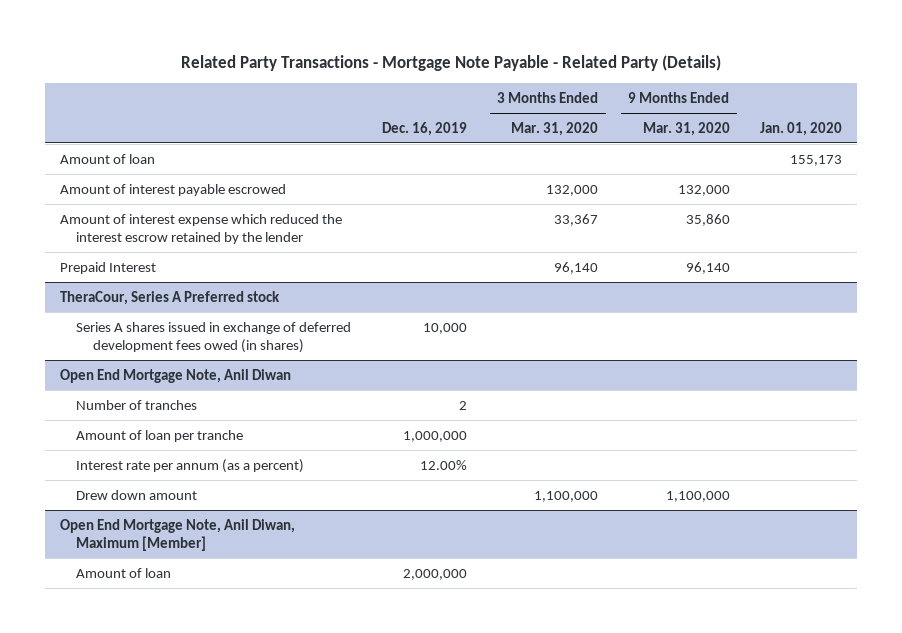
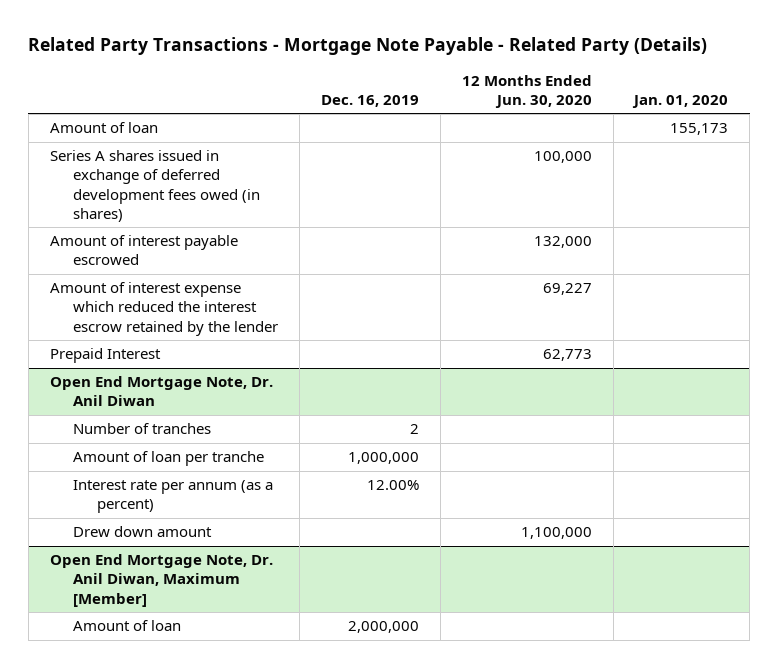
- | Dec. 16, 2019 | 3 Months Ended Mar. 31, 2020 | 9 Months Ended Mar. 31, 2020 | Jan. 01, 2020
+ | Dec. 16, 2019 | 12 Months Ended Jun. 30, 2020 | Jan. 01, 2020
+ Series A shares issued in exchange of deferred development fees owed (in shares) | | 100,000 |
- TheraCour, Series A Preferred stock
- Series A shares issued in exchange of deferred development fees owed (in shares) | 10,000 | | |
- Open End Mortgage Note, Anil Diwan
+ Open End Mortgage Note, Dr. Anil Diwan
- Open End Mortgage Note, Anil Diwan, Maximum [Member]
+ Open End Mortgage Note, Dr. Anil Diwan, Maximum [Member]

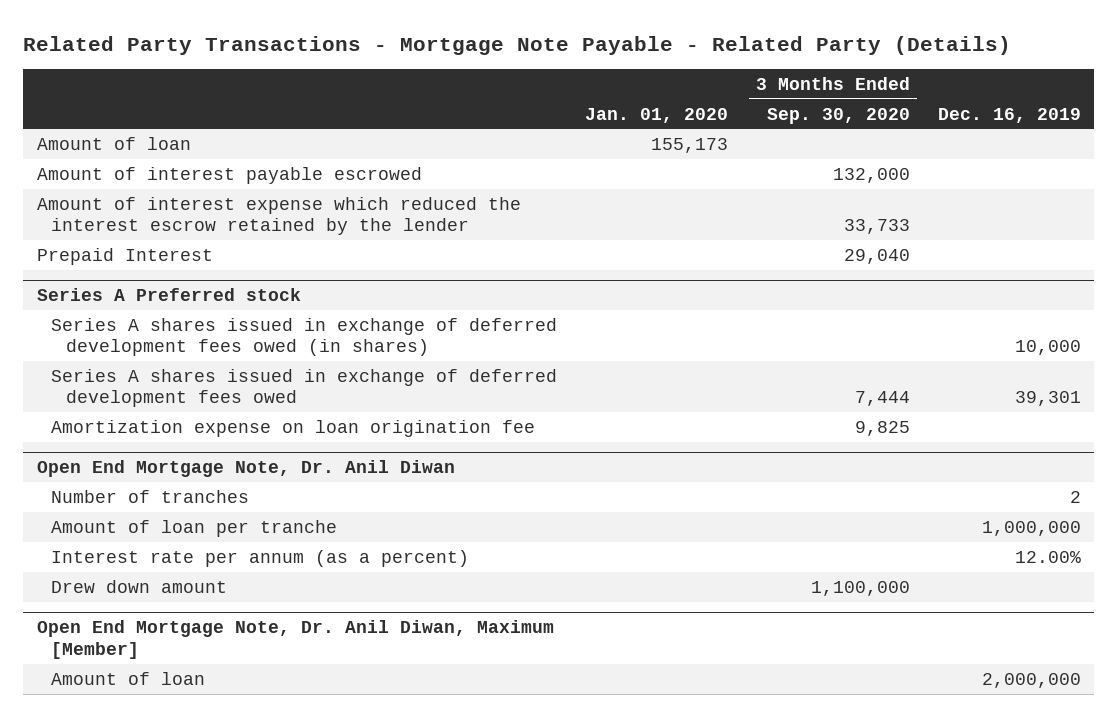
- | Dec. 16, 2019 | 12 Months Ended Jun. 30, 2020 | Jan. 01, 2020
+ | Jan. 01, 2020 | 3 Months Ended Sep. 30, 2020 | Dec. 16, 2019
- Series A shares issued in exchange of deferred development fees owed (in shares) | | 100,000 |
+ Series A Preferred stock
+ Series A shares issued in exchange of deferred development fees owed (in shares) | | | 10,000
+ Series A shares issued in exchange of deferred development fees owed | | 7,444 | 39,301
+ Amortization expense on loan origination fee | | 9,825 |

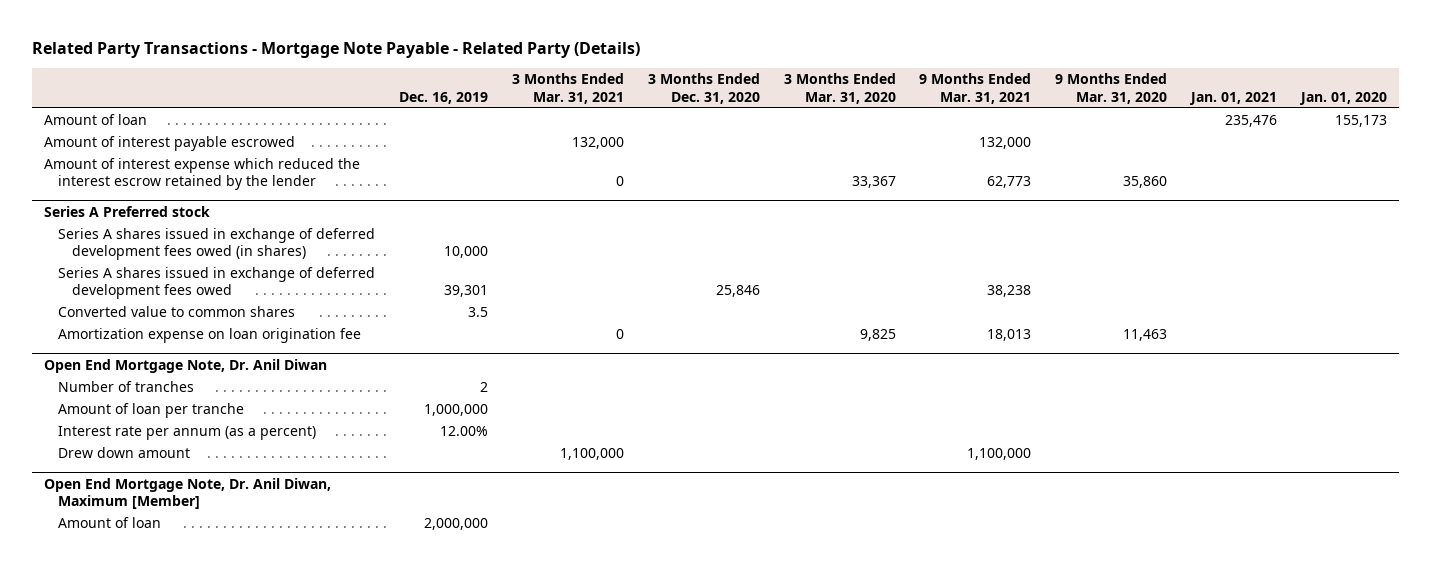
- | Jan. 01, 2020 | 3 Months Ended Sep. 30, 2020 | Dec. 16, 2019
+ | Dec. 16, 2019 | 3 Months Ended Mar. 31, 2021 | 3 Months Ended Dec. 31, 2020 | 3 Months Ended Mar. 31, 2020 | 9 Months Ended Mar. 31, 2021 | 9 Months Ended Mar. 31, 2020 | Jan. 01, 2021 | Jan. 01, 2020
- Prepaid Interest | | 29,040 |
@ Series A Preferred stock
+ Converted value to common shares | 3.5 | | | | | | |

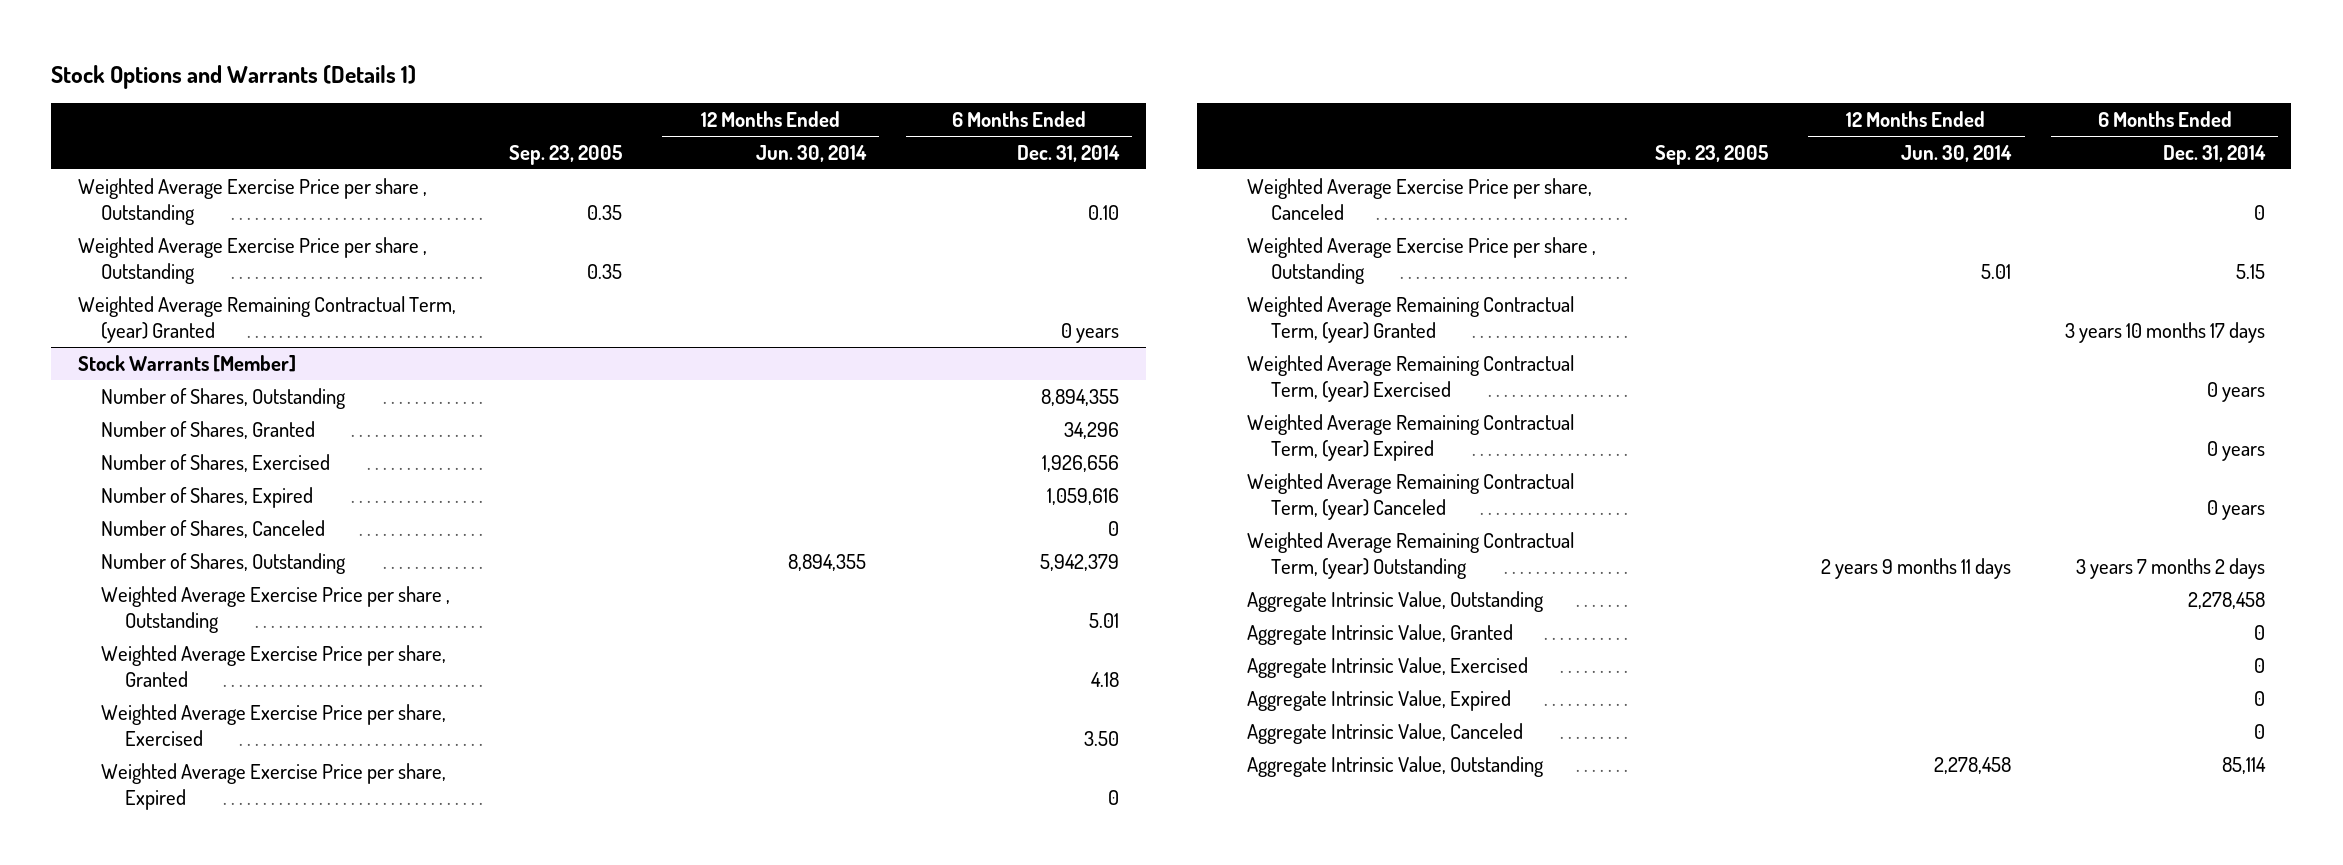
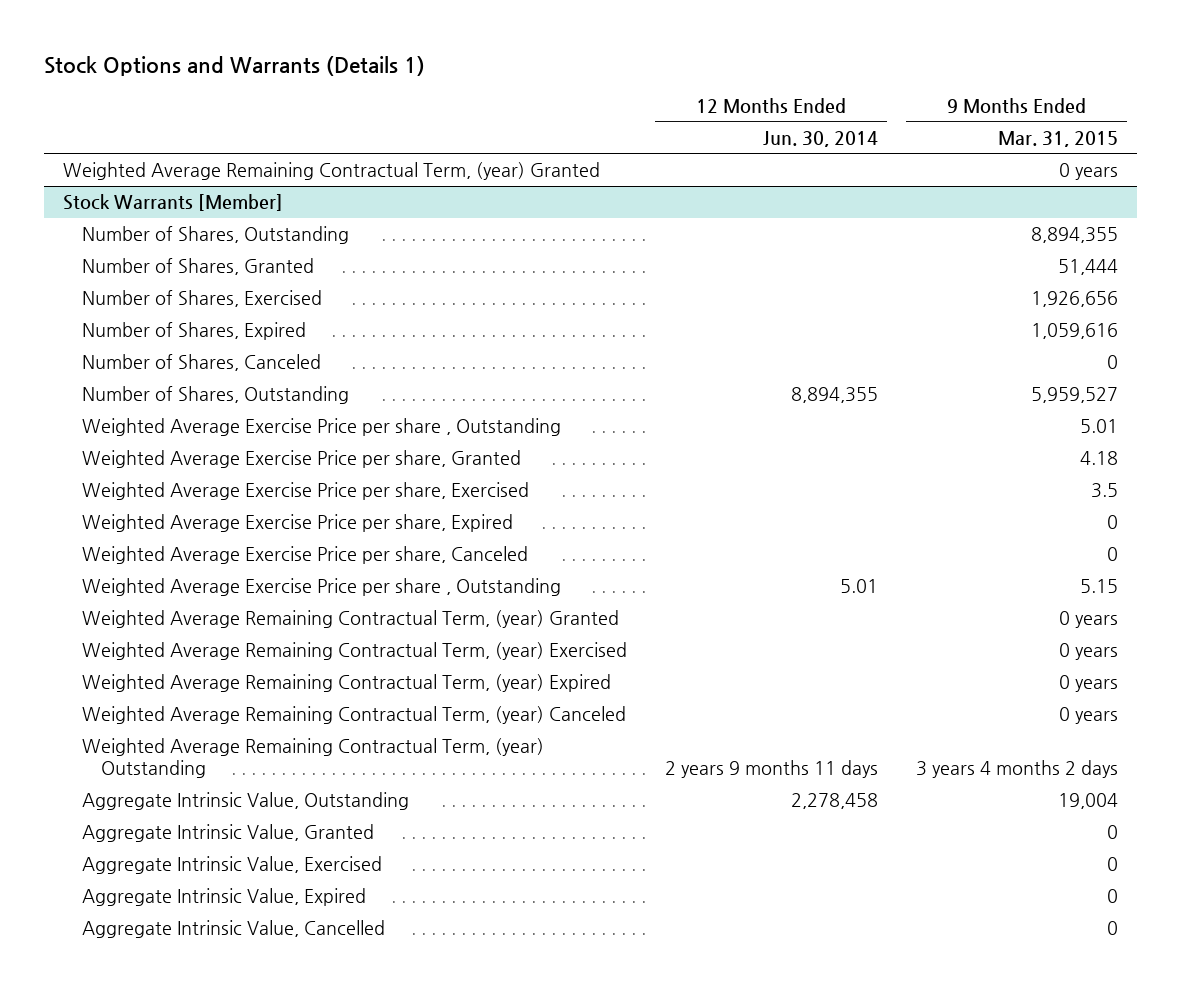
- | Sep. 23, 2005 | 12 Months Ended Jun. 30, 2014 | 6 Months Ended Dec. 31, 2014
+ | 12 Months Ended Jun. 30, 2014 | 9 Months Ended Mar. 31, 2015
- Weighted Average Exercise Price per share , Outstanding | 0.35 | | 0.10
- Weighted Average Exercise Price per share , Outstanding | 0.35 | |
@ Stock Warrants [Member]
- Aggregate Intrinsic Value, Outstanding | | | 2,278,458
moved up: Aggregate Intrinsic Value, Outstanding | 2,278,458 | 19,004
- Aggregate Intrinsic Value, Canceled | | | 0
+ Aggregate Intrinsic Value, Cancelled | | 0

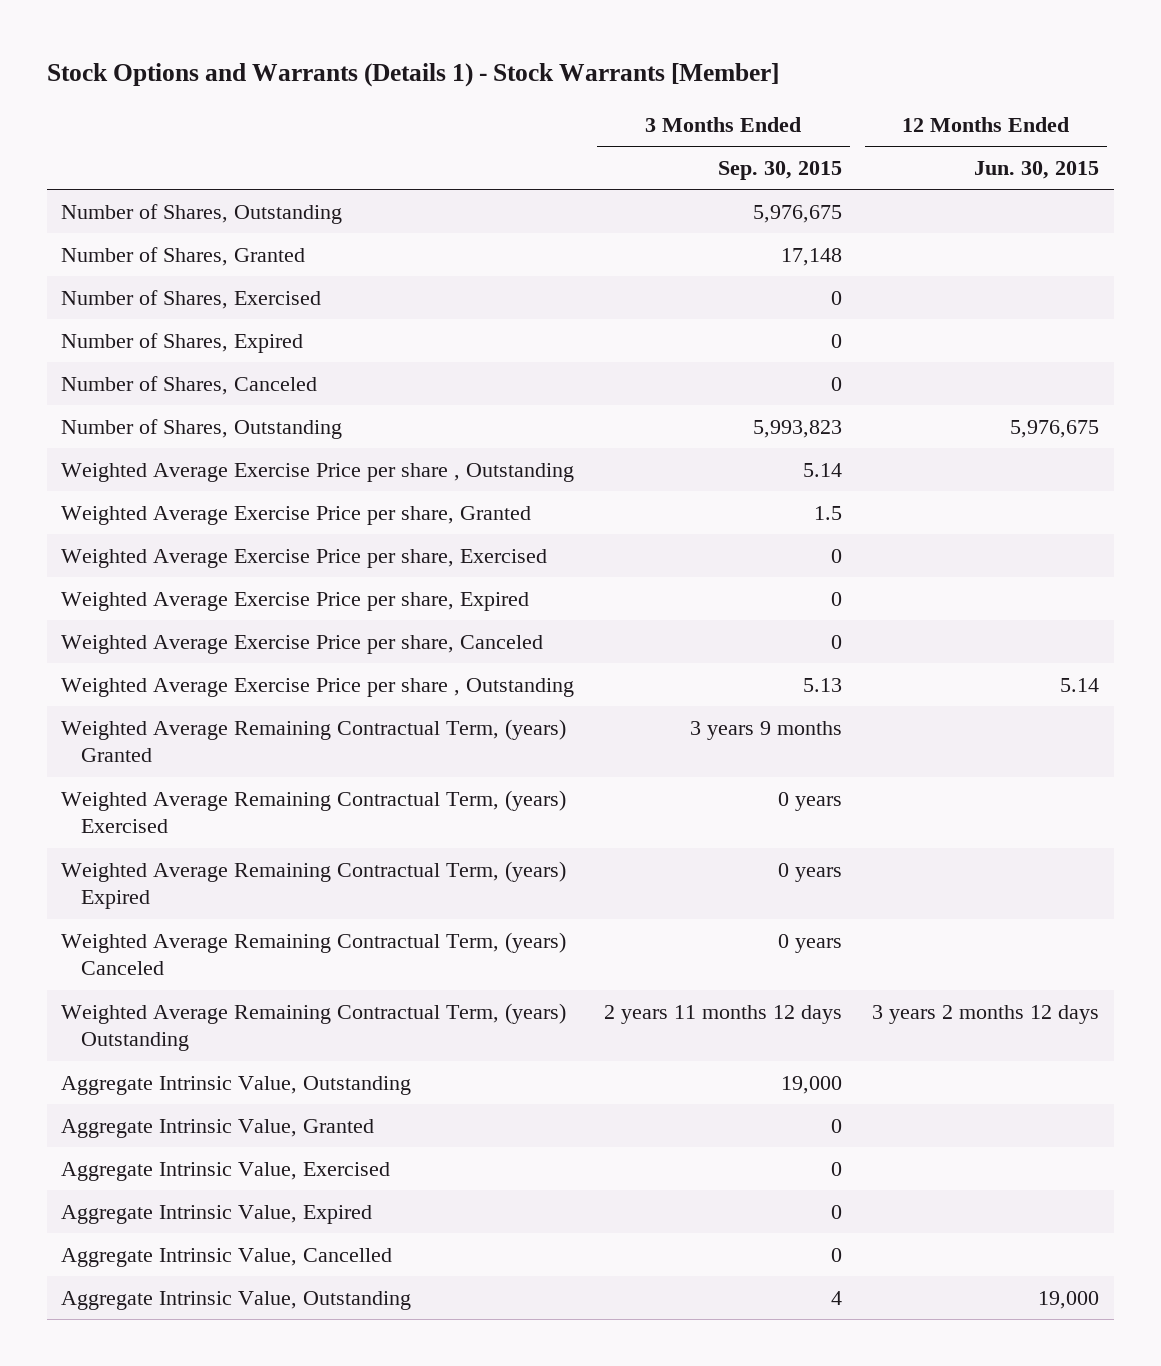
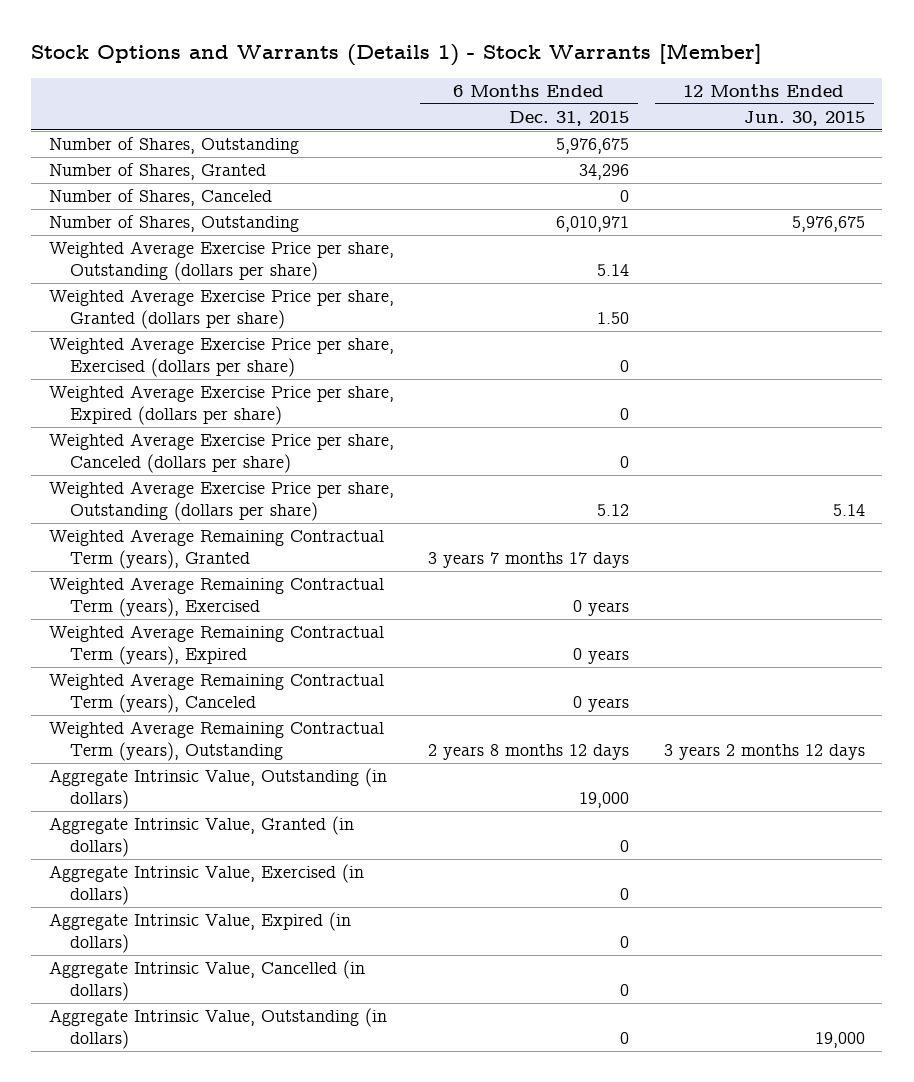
- | 3 Months Ended Sep. 30, 2015 | 12 Months Ended Jun. 30, 2015
+ | 6 Months Ended Dec. 31, 2015 | 12 Months Ended Jun. 30, 2015
- Number of Shares, Exercised | 0 |
- Number of Shares, Expired | 0 |
- Weighted Average Exercise Price per share , Outstanding | 5.14 |
- Weighted Average Exercise Price per share, Granted | 1.5 |
- Weighted Average Exercise Price per share, Exercised | 0 |
- Weighted Average Exercise Price per share, Expired | 0 |
- Weighted Average Exercise Price per share, Canceled | 0 |
- Weighted Average Exercise Price per share , Outstanding | 5.13 | 5.14
- Weighted Average Remaining Contractual Term, (years) Granted | 3 years 9 months |
- Weighted Average Remaining Contractual Term, (years) Exercised | 0 years |
- Weighted Average Remaining Contractual Term, (years) Expired | 0 years |
- Weighted Average Remaining Contractual Term, (years) Canceled | 0 years |
- Weighted Average Remaining Contractual Term, (years) Outstanding | 2 years 11 months 12 days | 3 years 2 months 12 days
- Aggregate Intrinsic Value, Outstanding | 19,000 |
- Aggregate Intrinsic Value, Granted | 0 |
- Aggregate Intrinsic Value, Exercised | 0 |
- Aggregate Intrinsic Value, Expired | 0 |
- Aggregate Intrinsic Value, Cancelled | 0 |
- Aggregate Intrinsic Value, Outstanding | 4 | 19,000
+ Weighted Average Exercise Price per share, Outstanding (dollars per share) | 5.14 |
+ Weighted Average Exercise Price per share, Granted (dollars per share) | 1.50 |
+ Weighted Average Exercise Price per share, Exercised (dollars per share) | 0 |
+ Weighted Average Exercise Price per share, Expired (dollars per share) | 0 |
+ Weighted Average Exercise Price per share, Canceled (dollars per share) | 0 |
+ Weighted Average Exercise Price per share, Outstanding (dollars per share) | 5.12 | 5.14
+ Weighted Average Remaining Contractual Term (years), Granted | 3 years 7 months 17 days |
+ Weighted Average Remaining Contractual Term (years), Exercised | 0 years |
+ Weighted Average Remaining Contractual Term (years), Expired | 0 years |
+ Weighted Average Remaining Contractual Term (years), Canceled | 0 years |
+ Weighted Average Remaining Contractual Term (years), Outstanding | 2 years 8 months 12 days | 3 years 2 months 12 days
+ Aggregate Intrinsic Value, Outstanding (in dollars) | 19,000 |
+ Aggregate Intrinsic Value, Granted (in dollars) | 0 |
+ Aggregate Intrinsic Value, Exercised (in dollars) | 0 |
+ Aggregate Intrinsic Value, Expired (in dollars) | 0 |
+ Aggregate Intrinsic Value, Cancelled (in dollars) | 0 |
+ Aggregate Intrinsic Value, Outstanding (in dollars) | 0 | 19,000

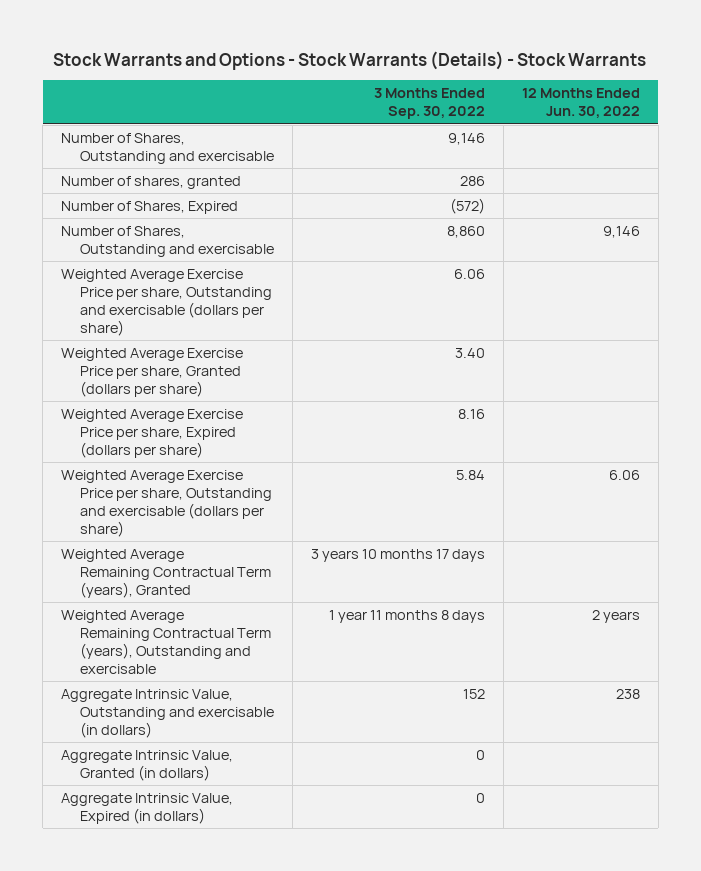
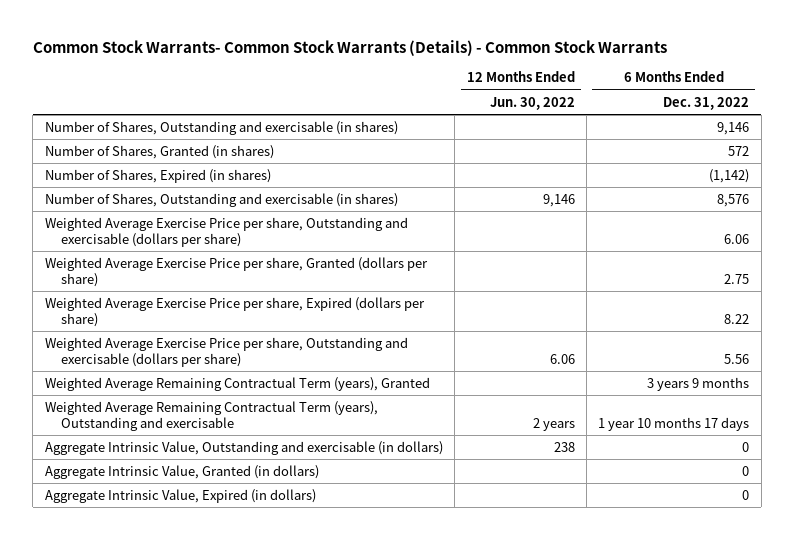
- Stock Warrants and Options - Stock Warrants (Details) - Stock Warrants
+ Common Stock Warrants- Common Stock Warrants (Details) - Common Stock Warrants
- | 3 Months Ended Sep. 30, 2022 | 12 Months Ended Jun. 30, 2022
+ | 12 Months Ended Jun. 30, 2022 | 6 Months Ended Dec. 31, 2022
- Number of Shares, Outstanding and exercisable | 9,146 |
- Number of shares, granted | 286 |
- Number of Shares, Expired | (572) |
- Number of Shares, Outstanding and exercisable | 8,860 | 9,146
+ Number of Shares, Outstanding and exercisable (in shares) | | 9,146
+ Number of Shares, Granted (in shares) | | 572
+ Number of Shares, Expired (in shares) | | (1,142)
+ Number of Shares, Outstanding and exercisable (in shares) | 9,146 | 8,576

